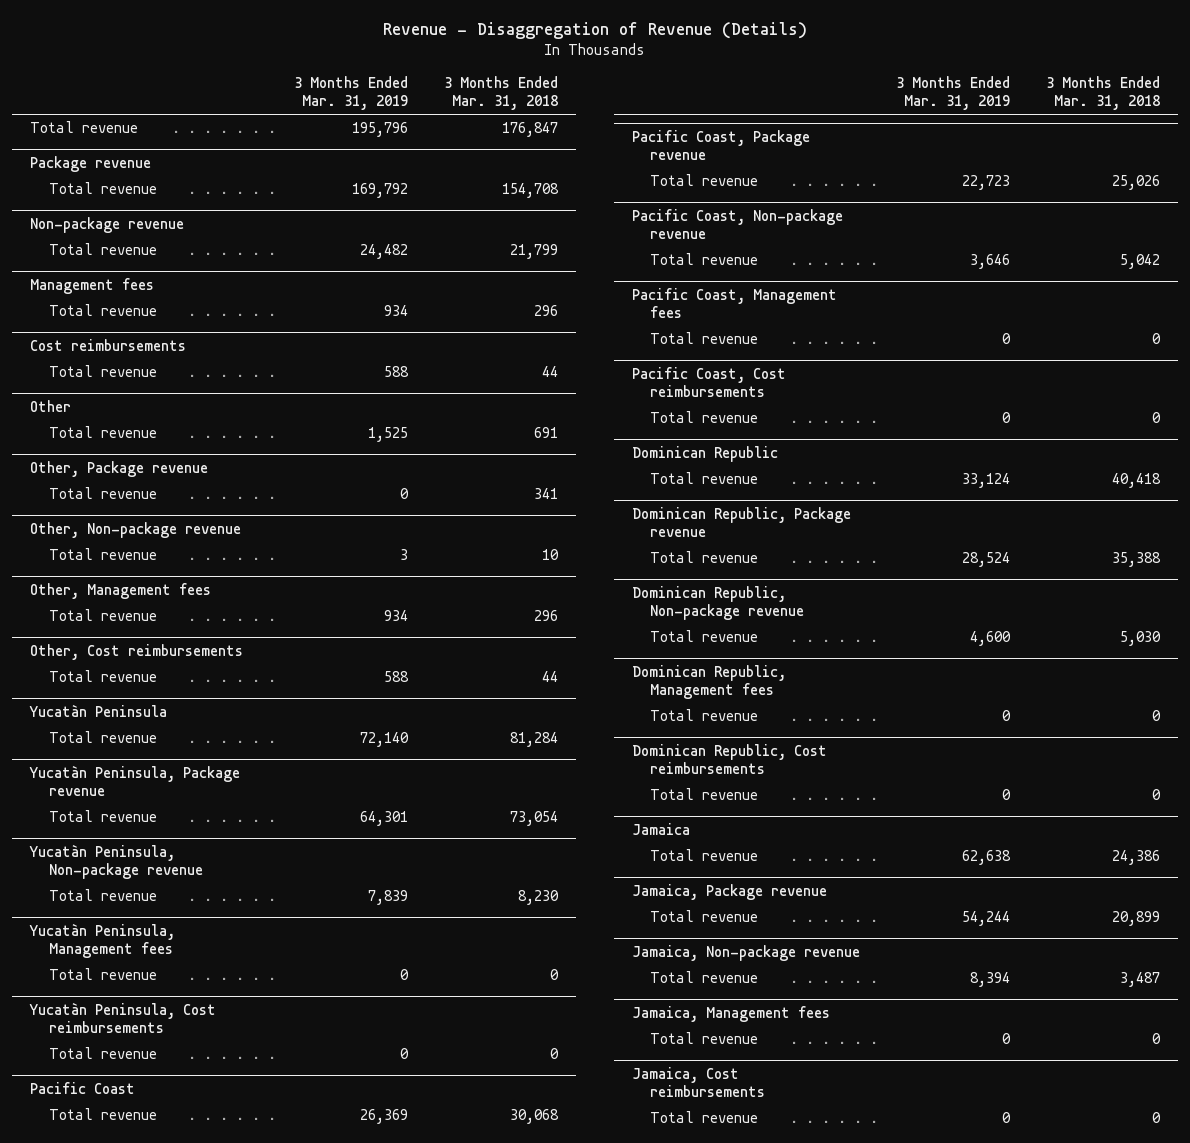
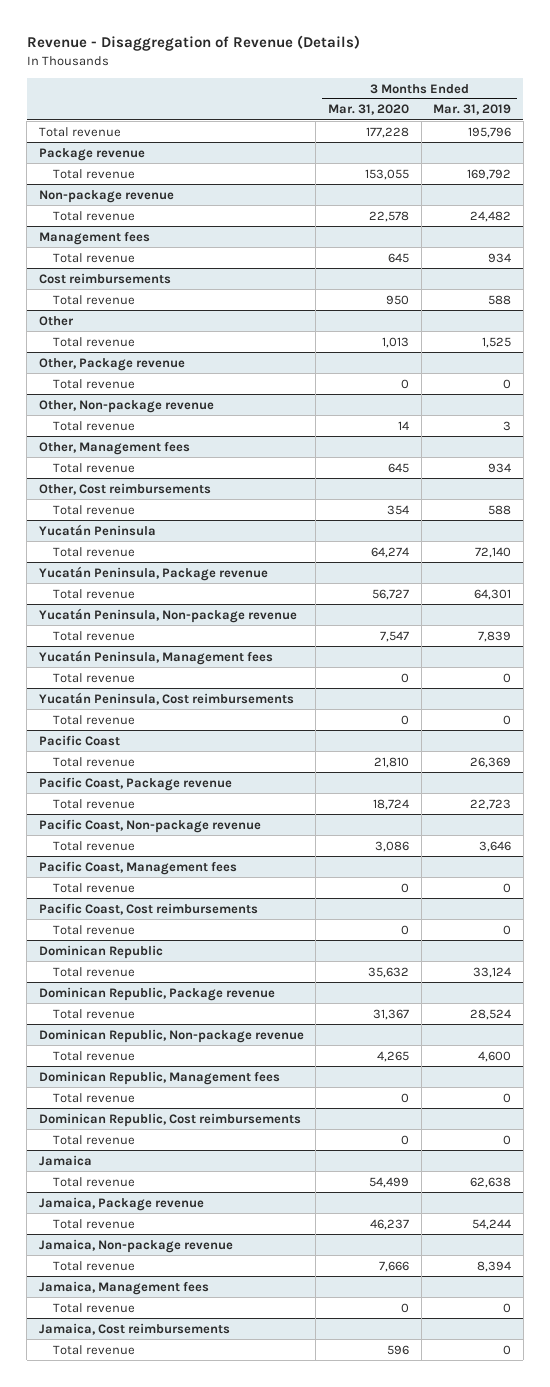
- | 3 Months Ended Mar. 31, 2019 | 3 Months Ended Mar. 31, 2018
+ | 3 Months Ended Mar. 31, 2020 | 3 Months Ended Mar. 31, 2019
- Yucatàn Peninsula
+ Yucatán Peninsula
- Yucatàn Peninsula, Package revenue
+ Yucatán Peninsula, Package revenue
- Yucatàn Peninsula, Non-package revenue
+ Yucatán Peninsula, Non-package revenue
- Yucatàn Peninsula, Management fees
+ Yucatán Peninsula, Management fees
- Yucatàn Peninsula, Cost reimbursements
+ Yucatán Peninsula, Cost reimbursements

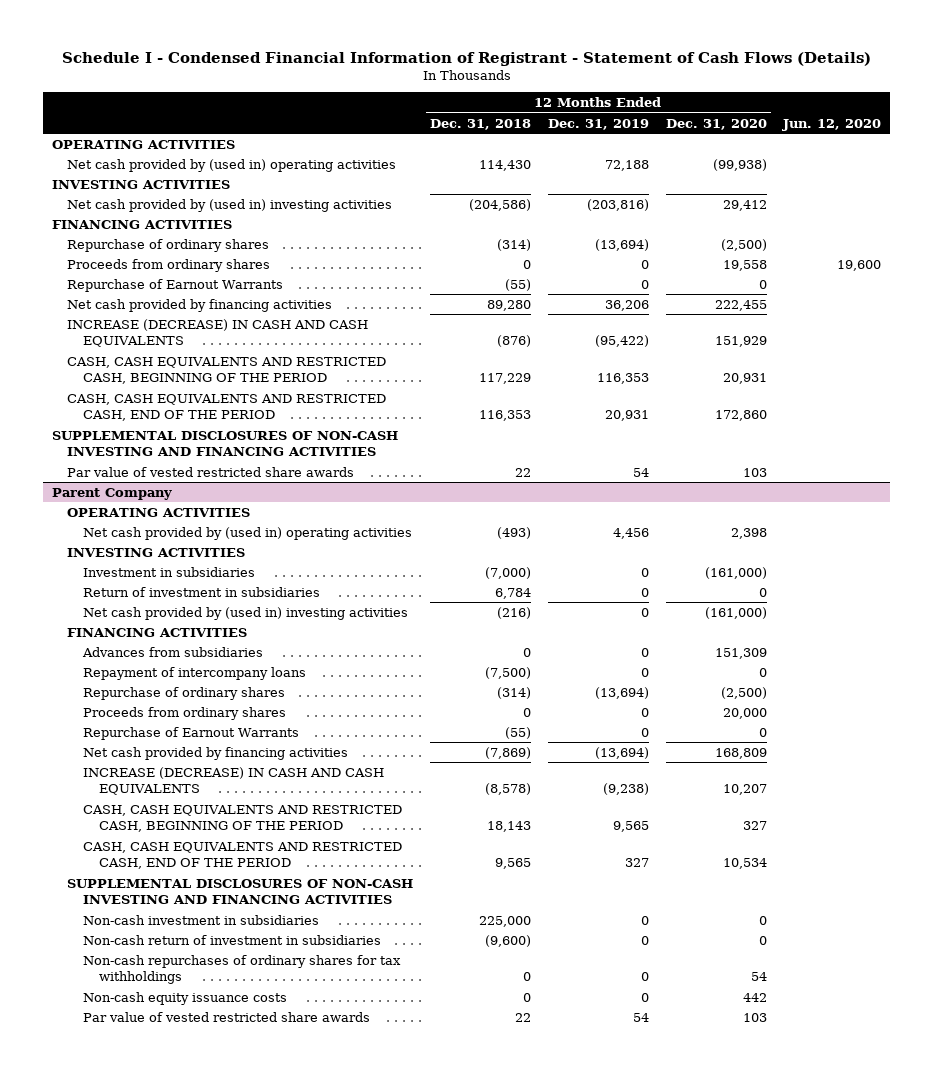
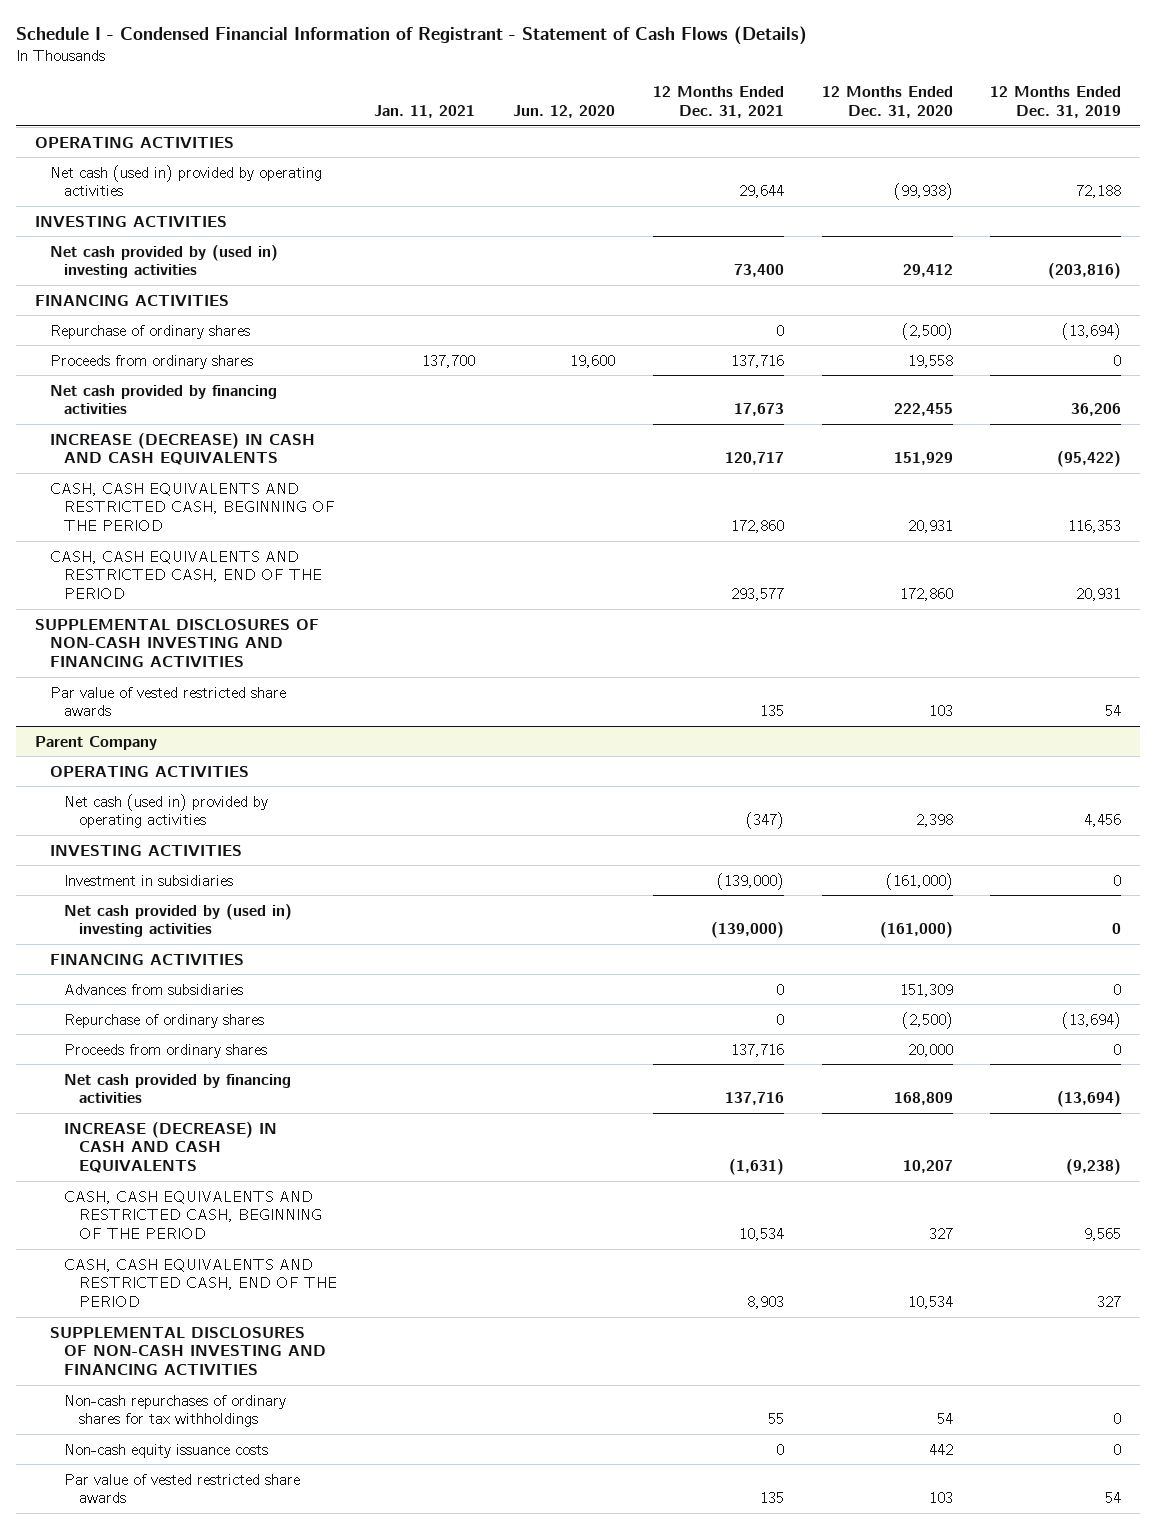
- | 12 Months Ended Dec. 31, 2018 | 12 Months Ended Dec. 31, 2019 | 12 Months Ended Dec. 31, 2020 | Jun. 12, 2020
+ | Jan. 11, 2021 | Jun. 12, 2020 | 12 Months Ended Dec. 31, 2021 | 12 Months Ended Dec. 31, 2020 | 12 Months Ended Dec. 31, 2019
- Net cash provided by (used in) operating activities | 114,430 | 72,188 | (99,938) |
+ Net cash (used in) provided by operating activities | | | 29,644 | (99,938) | 72,188
- Repurchase of Earnout Warrants | (55) | 0 | 0 |
@ Parent Company
- Net cash provided by (used in) operating activities | (493) | 4,456 | 2,398 |
+ Net cash (used in) provided by operating activities | | | (347) | 2,398 | 4,456
- Return of investment in subsidiaries | 6,784 | 0 | 0 |
- Repayment of intercompany loans | (7,500) | 0 | 0 |
- Repurchase of Earnout Warrants | (55) | 0 | 0 |
- Non-cash investment in subsidiaries | 225,000 | 0 | 0 |
- Non-cash return of investment in subsidiaries | (9,600) | 0 | 0 |

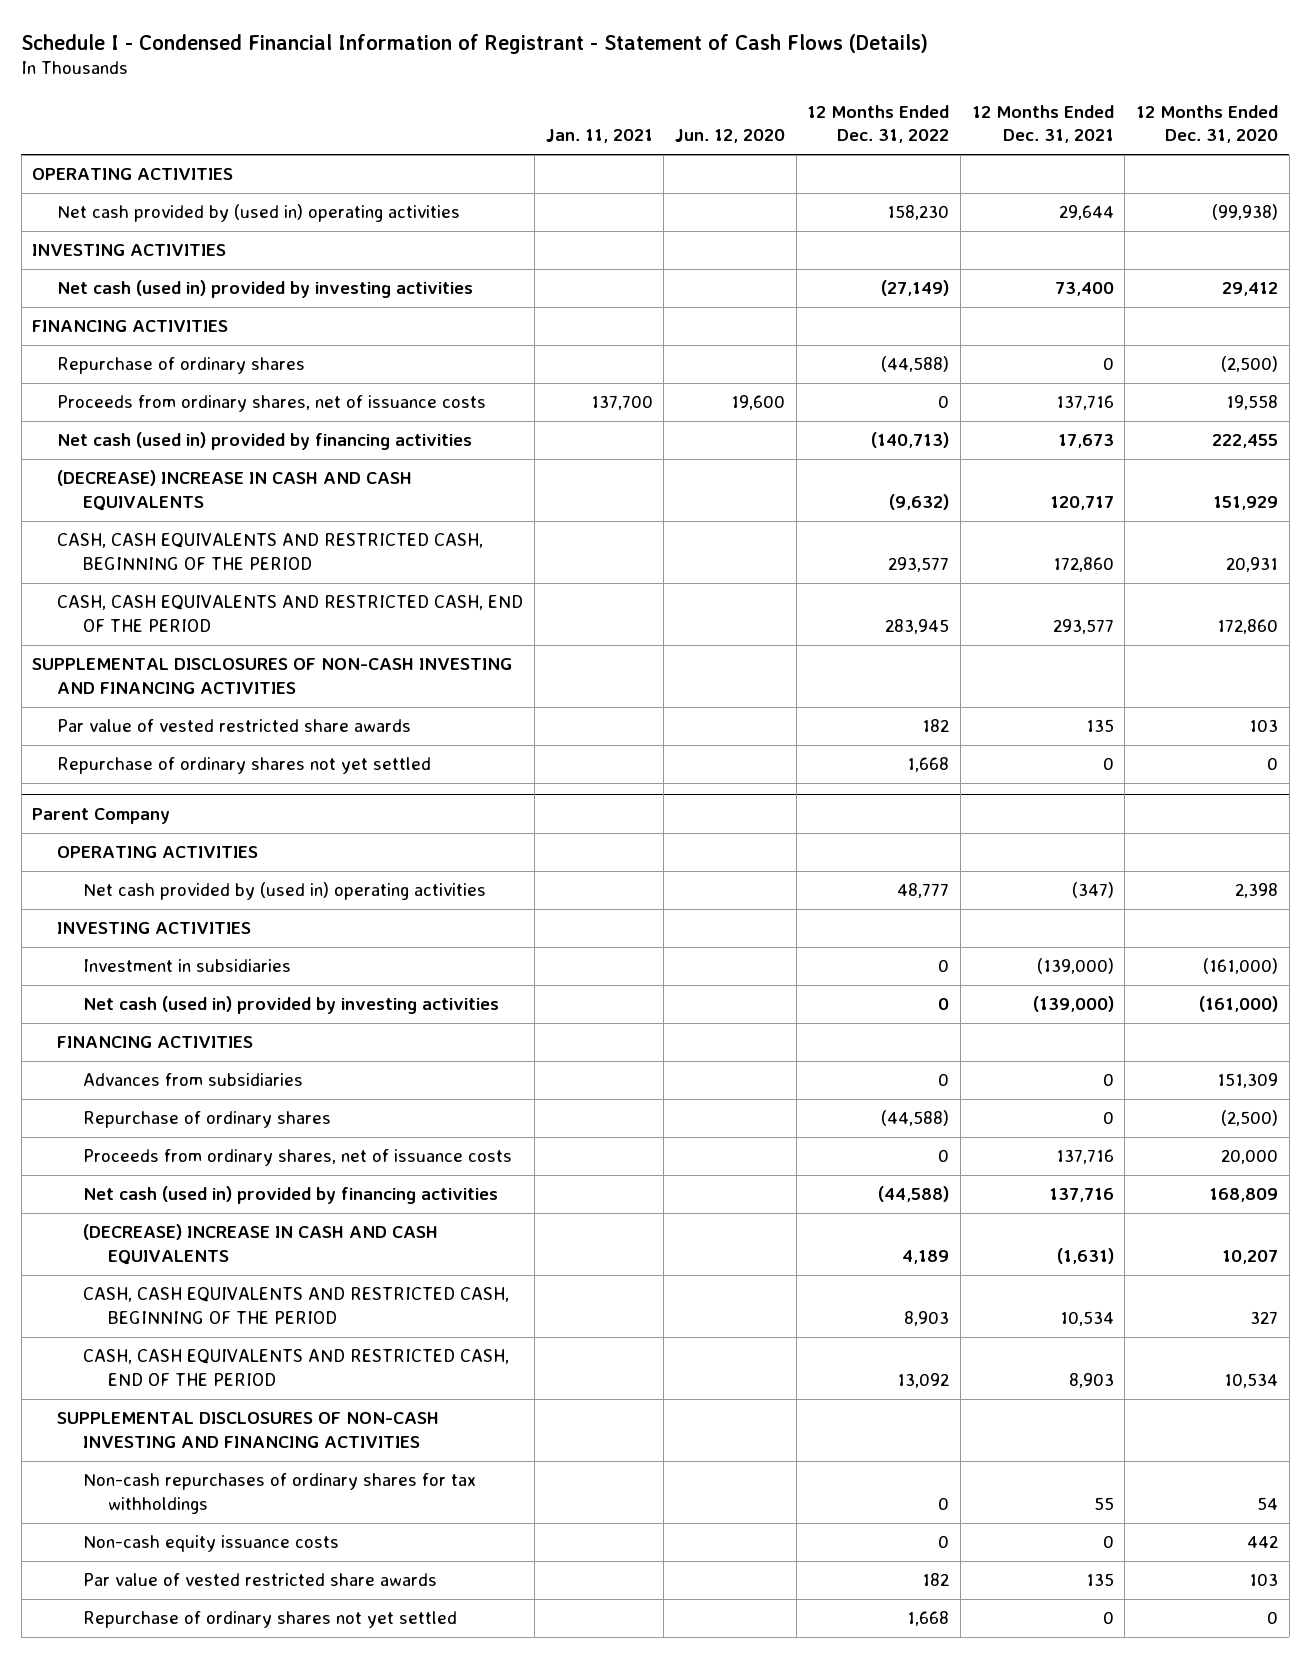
- | Jan. 11, 2021 | Jun. 12, 2020 | 12 Months Ended Dec. 31, 2021 | 12 Months Ended Dec. 31, 2020 | 12 Months Ended Dec. 31, 2019
+ | Jan. 11, 2021 | Jun. 12, 2020 | 12 Months Ended Dec. 31, 2022 | 12 Months Ended Dec. 31, 2021 | 12 Months Ended Dec. 31, 2020
- Net cash (used in) provided by operating activities | | | 29,644 | (99,938) | 72,188
+ Net cash provided by (used in) operating activities | | | 158,230 | 29,644 | (99,938)
- Net cash provided by (used in) investing activities | | | 73,400 | 29,412 | (203,816)
+ Net cash (used in) provided by investing activities | | | (27,149) | 73,400 | 29,412
- Proceeds from ordinary shares | 137,700 | 19,600 | 137,716 | 19,558 | 0
- Net cash provided by financing activities | | | 17,673 | 222,455 | 36,206
- INCREASE (DECREASE) IN CASH AND CASH EQUIVALENTS | | | 120,717 | 151,929 | (95,422)
+ Proceeds from ordinary shares, net of issuance costs | 137,700 | 19,600 | 0 | 137,716 | 19,558
+ Net cash (used in) provided by financing activities | | | (140,713) | 17,673 | 222,455
+ (DECREASE) INCREASE IN CASH AND CASH EQUIVALENTS | | | (9,632) | 120,717 | 151,929
+ Repurchase of ordinary shares not yet settled | | | 1,668 | 0 | 0
@ Parent Company
- Net cash (used in) provided by operating activities | | | (347) | 2,398 | 4,456
+ Net cash provided by (used in) operating activities | | | 48,777 | (347) | 2,398
- Net cash provided by (used in) investing activities | | | (139,000) | (161,000) | 0
+ Net cash (used in) provided by investing activities | | | 0 | (139,000) | (161,000)
- Proceeds from ordinary shares | | | 137,716 | 20,000 | 0
- Net cash provided by financing activities | | | 137,716 | 168,809 | (13,694)
- INCREASE (DECREASE) IN CASH AND CASH EQUIVALENTS | | | (1,631) | 10,207 | (9,238)
+ Proceeds from ordinary shares, net of issuance costs | | | 0 | 137,716 | 20,000
+ Net cash (used in) provided by financing activities | | | (44,588) | 137,716 | 168,809
+ (DECREASE) INCREASE IN CASH AND CASH EQUIVALENTS | | | 4,189 | (1,631) | 10,207
+ Repurchase of ordinary shares not yet settled | | | 1,668 | 0 | 0

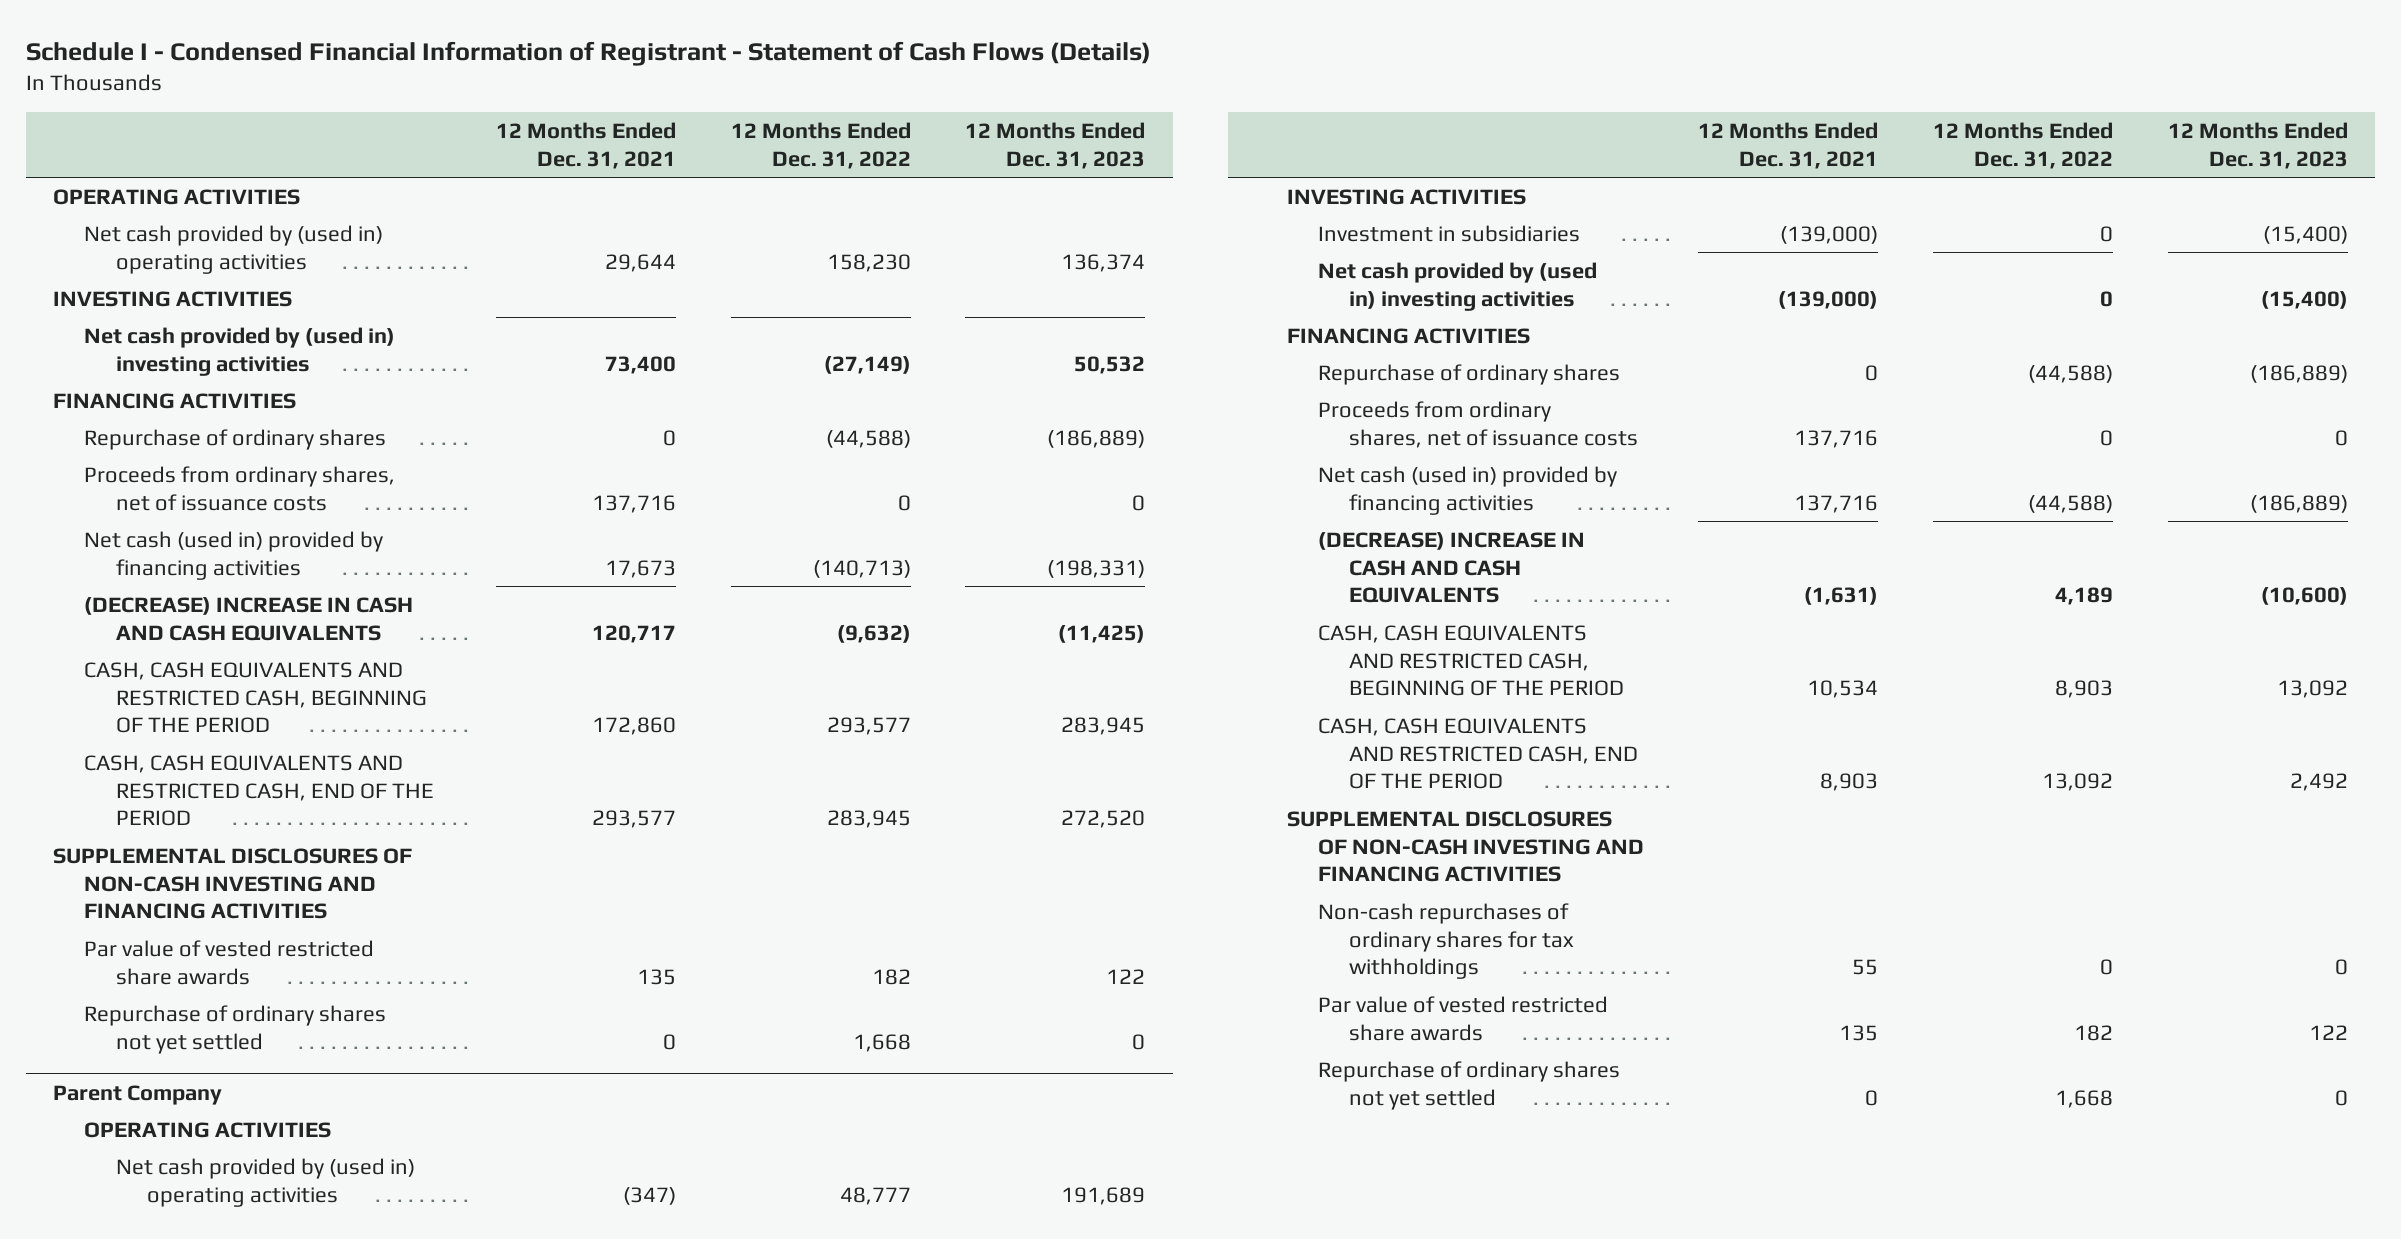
- | Jan. 11, 2021 | Jun. 12, 2020 | 12 Months Ended Dec. 31, 2022 | 12 Months Ended Dec. 31, 2021 | 12 Months Ended Dec. 31, 2020
+ | 12 Months Ended Dec. 31, 2021 | 12 Months Ended Dec. 31, 2022 | 12 Months Ended Dec. 31, 2023
- Net cash (used in) provided by investing activities | | | (27,149) | 73,400 | 29,412
+ Net cash provided by (used in) investing activities | 73,400 | (27,149) | 50,532
@ Parent Company
- Net cash (used in) provided by investing activities | | | 0 | (139,000) | (161,000)
+ Net cash provided by (used in) investing activities | (139,000) | 0 | (15,400)
- Advances from subsidiaries | | | 0 | 0 | 151,309
- Non-cash equity issuance costs | | | 0 | 0 | 442

